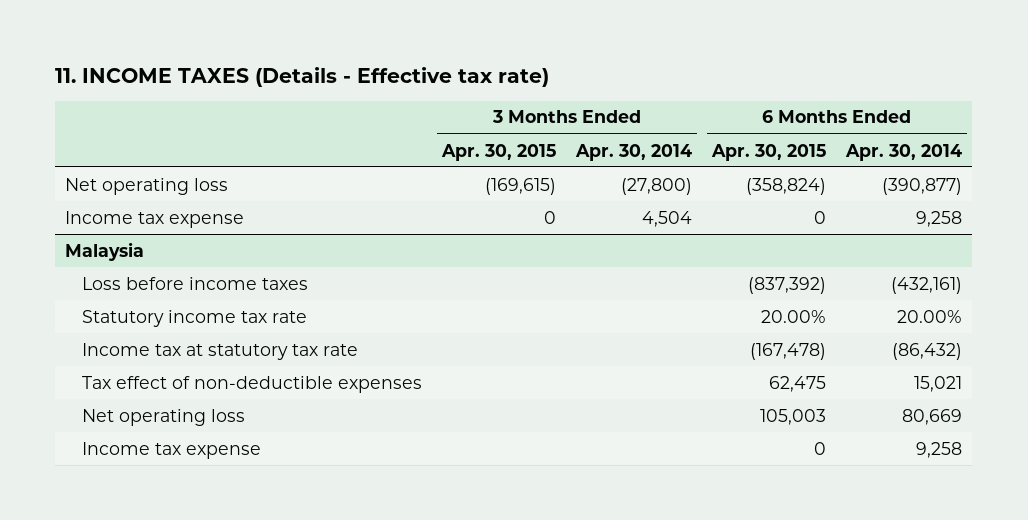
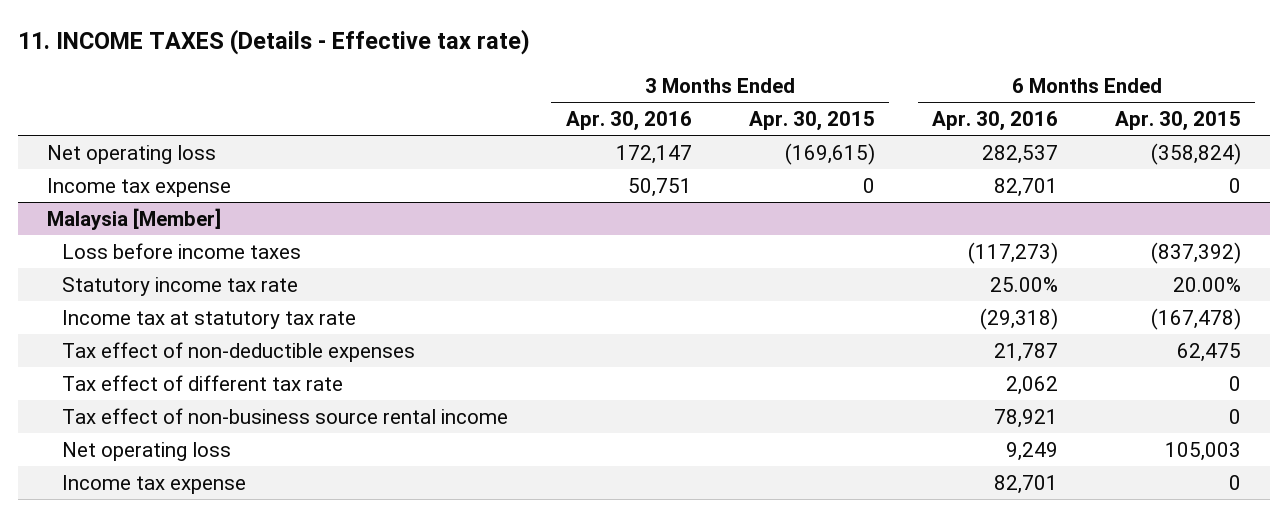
- | 3 Months Ended Apr. 30, 2015 | 3 Months Ended Apr. 30, 2014 | 6 Months Ended Apr. 30, 2015 | 6 Months Ended Apr. 30, 2014
+ | 3 Months Ended Apr. 30, 2016 | 3 Months Ended Apr. 30, 2015 | 6 Months Ended Apr. 30, 2016 | 6 Months Ended Apr. 30, 2015
- Malaysia
+ Malaysia [Member]
+ Tax effect of different tax rate | | | 2,062 | 0
+ Tax effect of non-business source rental income | | | 78,921 | 0

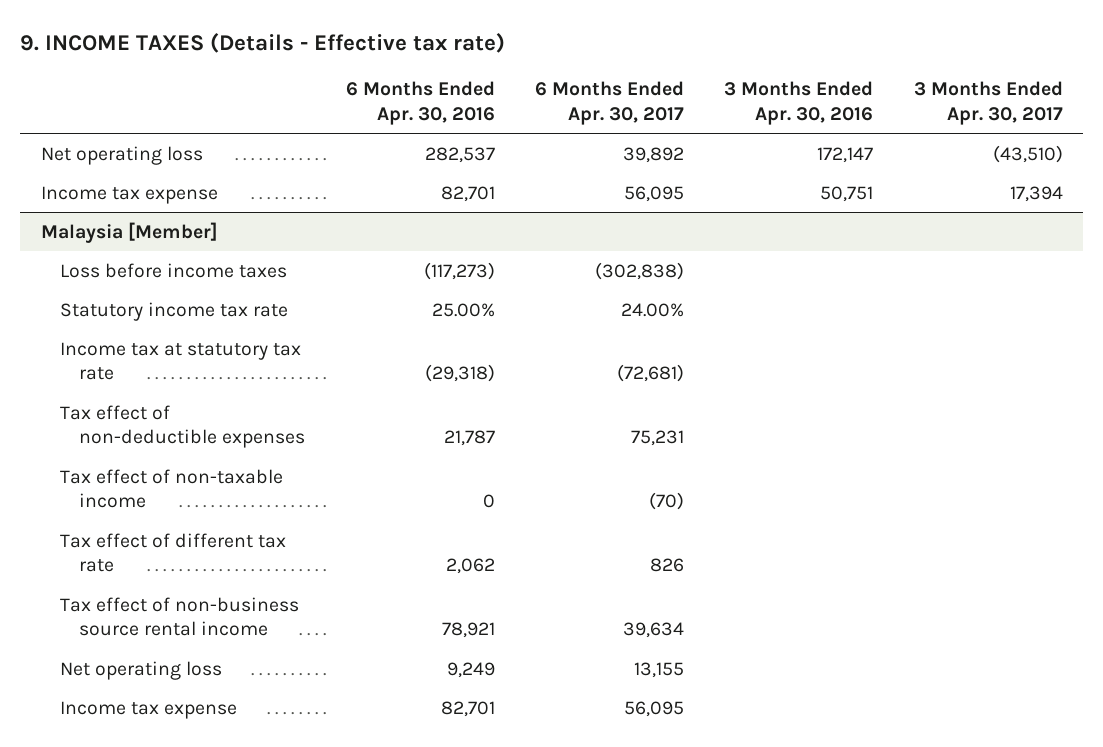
- 11. INCOME TAXES (Details - Effective tax rate)
+ 9. INCOME TAXES (Details - Effective tax rate)
- | 3 Months Ended Apr. 30, 2016 | 3 Months Ended Apr. 30, 2015 | 6 Months Ended Apr. 30, 2016 | 6 Months Ended Apr. 30, 2015
+ | 6 Months Ended Apr. 30, 2016 | 6 Months Ended Apr. 30, 2017 | 3 Months Ended Apr. 30, 2016 | 3 Months Ended Apr. 30, 2017
@ Malaysia [Member]
+ Tax effect of non-taxable income | 0 | (70) | |

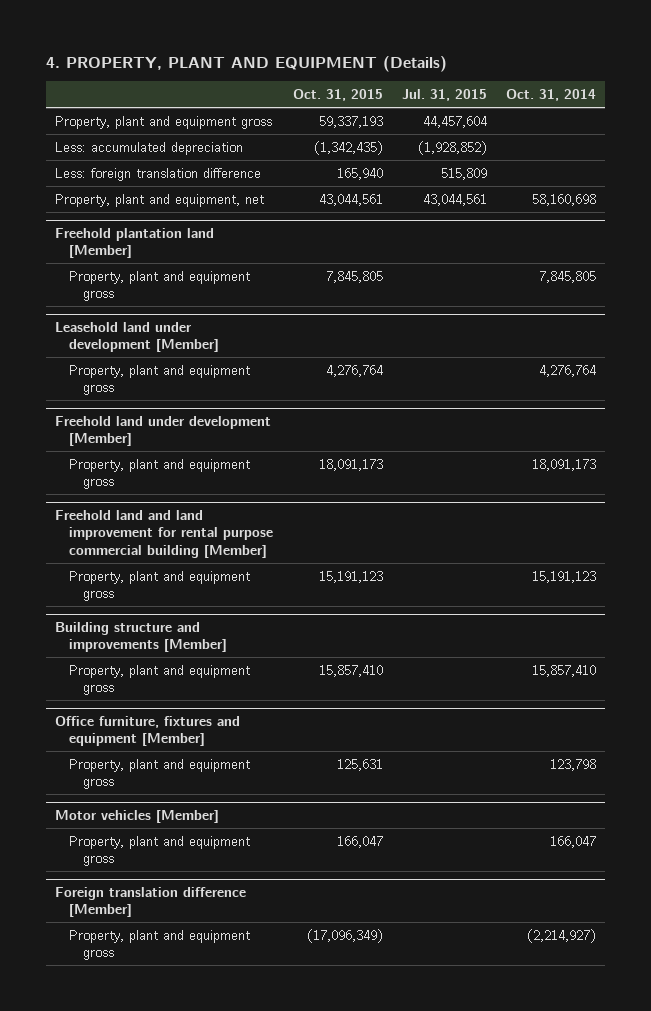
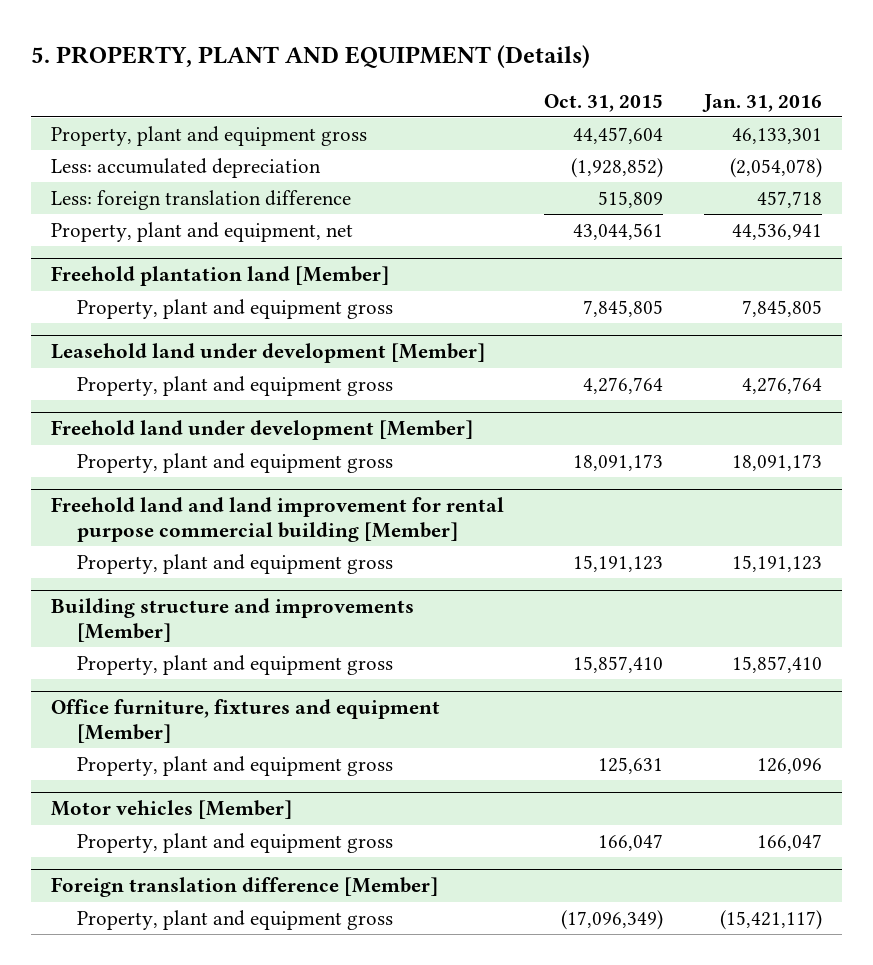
- 4. PROPERTY, PLANT AND EQUIPMENT (Details)
+ 5. PROPERTY, PLANT AND EQUIPMENT (Details)
- | Oct. 31, 2015 | Jul. 31, 2015 | Oct. 31, 2014
+ | Oct. 31, 2015 | Jan. 31, 2016
- Property, plant and equipment gross | 59,337,193 | 44,457,604 |
- Less: accumulated depreciation | (1,342,435) | (1,928,852) |
- Less: foreign translation difference | 165,940 | 515,809 |
+ Property, plant and equipment gross | 44,457,604 | 46,133,301
+ Less: accumulated depreciation | (1,928,852) | (2,054,078)
+ Less: foreign translation difference | 515,809 | 457,718

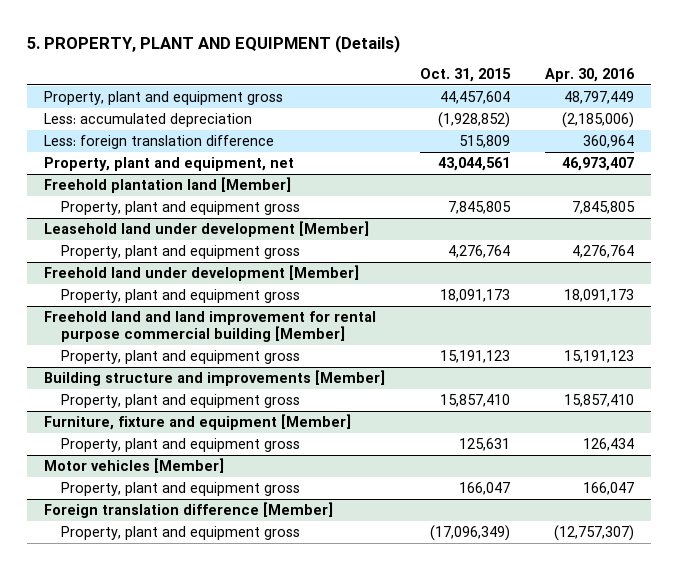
- | Oct. 31, 2015 | Jan. 31, 2016
+ | Oct. 31, 2015 | Apr. 30, 2016
- Office furniture, fixtures and equipment [Member]
+ Furniture, fixture and equipment [Member]

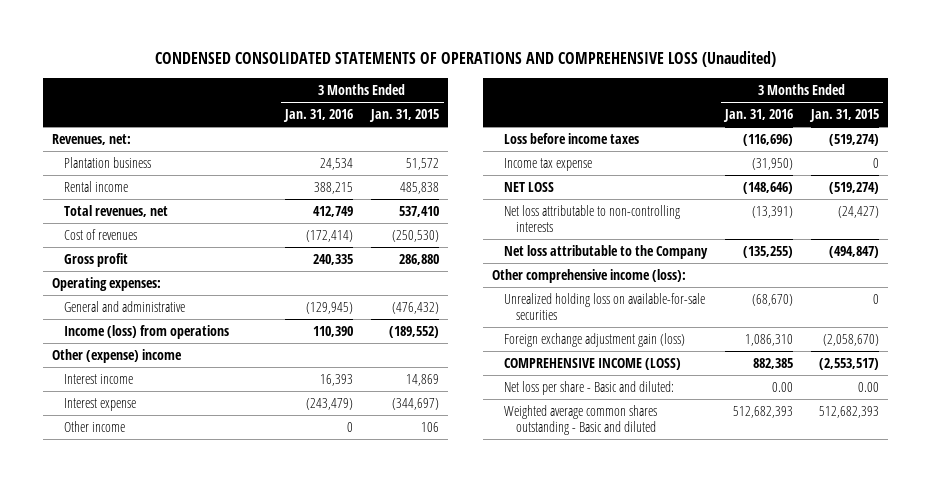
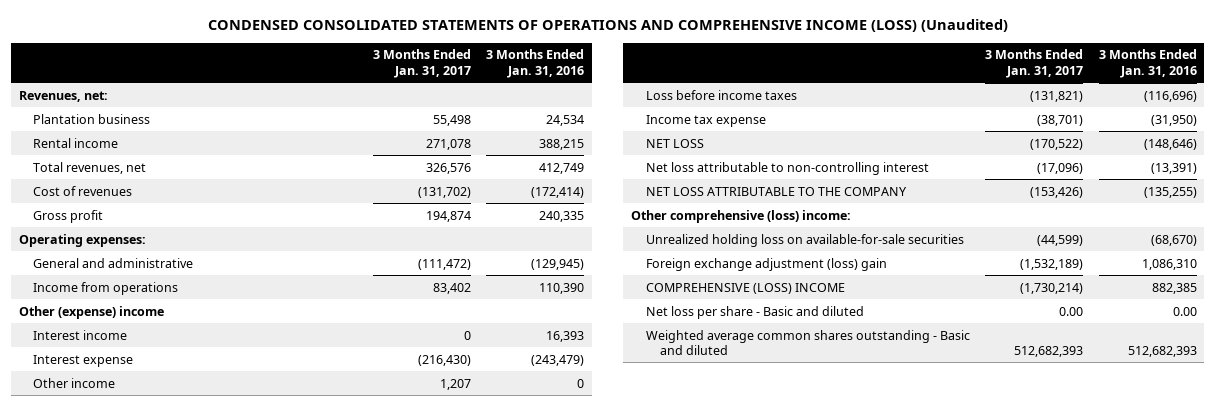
- CONDENSED CONSOLIDATED STATEMENTS OF OPERATIONS AND COMPREHENSIVE LOSS (Unaudited)
+ CONDENSED CONSOLIDATED STATEMENTS OF OPERATIONS AND COMPREHENSIVE INCOME (LOSS) (Unaudited)
- | 3 Months Ended Jan. 31, 2016 | 3 Months Ended Jan. 31, 2015
+ | 3 Months Ended Jan. 31, 2017 | 3 Months Ended Jan. 31, 2016
- Income (loss) from operations | 110,390 | (189,552)
+ Income from operations | 83,402 | 110,390
- Net loss attributable to non-controlling interests | (13,391) | (24,427)
- Net loss attributable to the Company | (135,255) | (494,847)
- Other comprehensive income (loss):
+ Net loss attributable to non-controlling interest | (17,096) | (13,391)
+ NET LOSS ATTRIBUTABLE TO THE COMPANY | (153,426) | (135,255)
+ Other comprehensive (loss) income:
- Foreign exchange adjustment gain (loss) | 1,086,310 | (2,058,670)
- COMPREHENSIVE INCOME (LOSS) | 882,385 | (2,553,517)
- Net loss per share - Basic and diluted: | 0.00 | 0.00
+ Foreign exchange adjustment (loss) gain | (1,532,189) | 1,086,310
+ COMPREHENSIVE (LOSS) INCOME | (1,730,214) | 882,385
+ Net loss per share - Basic and diluted | 0.00 | 0.00

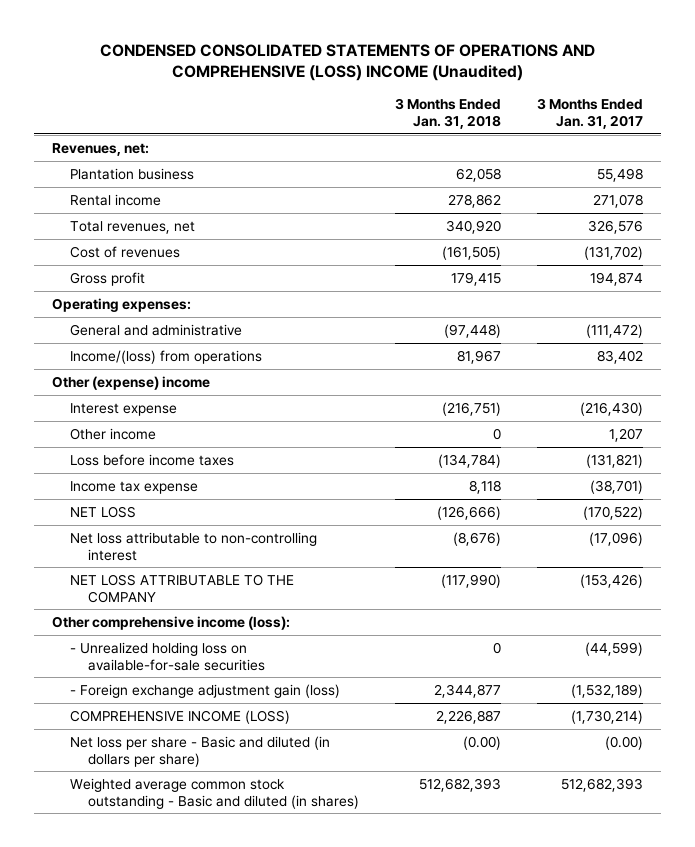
- CONDENSED CONSOLIDATED STATEMENTS OF OPERATIONS AND COMPREHENSIVE INCOME (LOSS) (Unaudited)
+ CONDENSED CONSOLIDATED STATEMENTS OF OPERATIONS AND COMPREHENSIVE (LOSS) INCOME (Unaudited)
- | 3 Months Ended Jan. 31, 2017 | 3 Months Ended Jan. 31, 2016
+ | 3 Months Ended Jan. 31, 2018 | 3 Months Ended Jan. 31, 2017
- Income from operations | 83,402 | 110,390
+ Income/(loss) from operations | 81,967 | 83,402
- Interest income | 0 | 16,393
- Other comprehensive (loss) income:
- Unrealized holding loss on available-for-sale securities | (44,599) | (68,670)
- Foreign exchange adjustment (loss) gain | (1,532,189) | 1,086,310
- COMPREHENSIVE (LOSS) INCOME | (1,730,214) | 882,385
- Net loss per share - Basic and diluted | 0.00 | 0.00
- Weighted average common shares outstanding - Basic and diluted | 512,682,393 | 512,682,393
+ Other comprehensive income (loss):
+ - Unrealized holding loss on available-for-sale securities | 0 | (44,599)
+ - Foreign exchange adjustment gain (loss) | 2,344,877 | (1,532,189)
+ COMPREHENSIVE INCOME (LOSS) | 2,226,887 | (1,730,214)
+ Net loss per share - Basic and diluted (in dollars per share) | (0.00) | (0.00)
+ Weighted average common stock outstanding - Basic and diluted (in shares) | 512,682,393 | 512,682,393

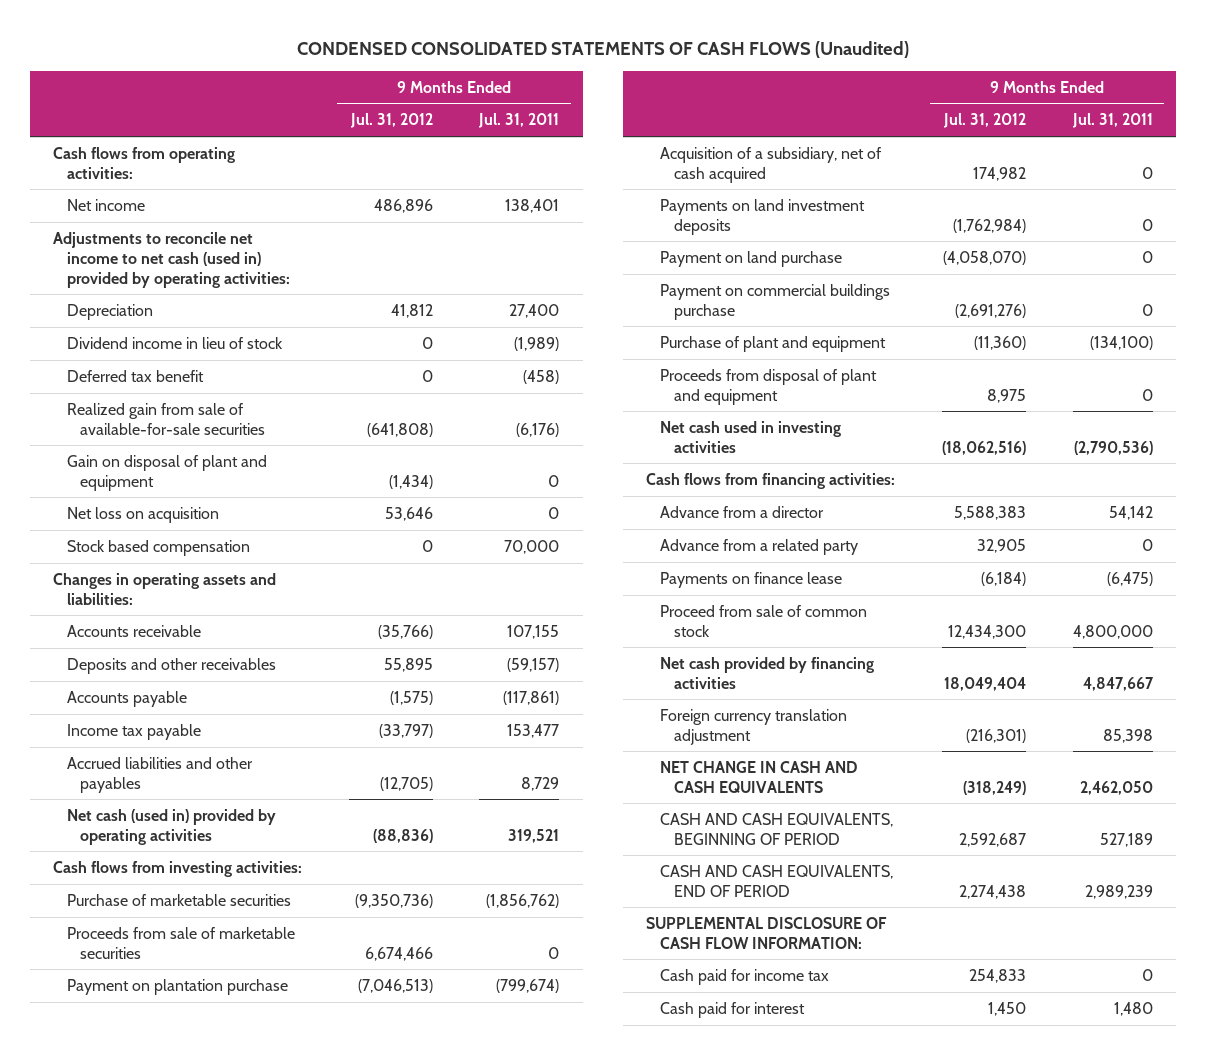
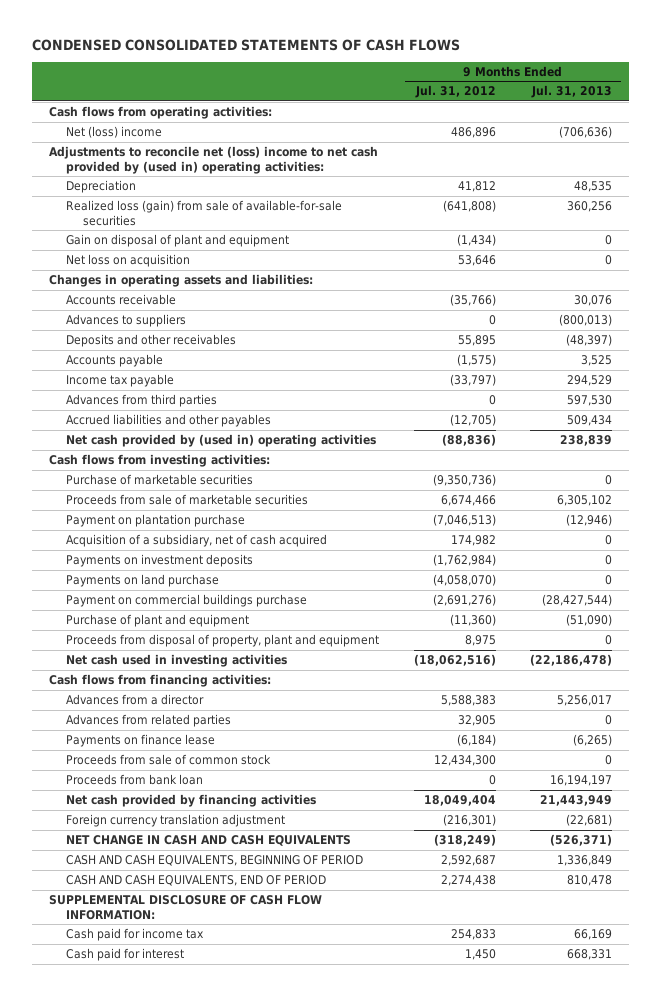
- CONDENSED CONSOLIDATED STATEMENTS OF CASH FLOWS (Unaudited)
+ CONDENSED CONSOLIDATED STATEMENTS OF CASH FLOWS
- | 9 Months Ended Jul. 31, 2012 | 9 Months Ended Jul. 31, 2011
+ | 9 Months Ended Jul. 31, 2012 | 9 Months Ended Jul. 31, 2013
- Net income | 486,896 | 138,401
- Adjustments to reconcile net income to net cash (used in) provided by operating activities:
+ Net (loss) income | 486,896 | (706,636)
+ Adjustments to reconcile net (loss) income to net cash provided by (used in) operating activities:
- Dividend income in lieu of stock | 0 | (1,989)
- Deferred tax benefit | 0 | (458)
- Realized gain from sale of available-for-sale securities | (641,808) | (6,176)
+ Realized loss (gain) from sale of available-for-sale securities | (641,808) | 360,256
- Stock based compensation | 0 | 70,000
+ Advances to suppliers | 0 | (800,013)
+ Advances from third parties | 0 | 597,530
- Net cash (used in) provided by operating activities | (88,836) | 319,521
+ Net cash provided by (used in) operating activities | (88,836) | 238,839
- Payments on land investment deposits | (1,762,984) | 0
- Payment on land purchase | (4,058,070) | 0
+ Payments on investment deposits | (1,762,984) | 0
+ Payments on land purchase | (4,058,070) | 0
- Proceeds from disposal of plant and equipment | 8,975 | 0
+ Proceeds from disposal of property, plant and equipment | 8,975 | 0
- Advance from a director | 5,588,383 | 54,142
- Advance from a related party | 32,905 | 0
+ Advances from a director | 5,588,383 | 5,256,017
+ Advances from related parties | 32,905 | 0
- Proceed from sale of common stock | 12,434,300 | 4,800,000
+ Proceeds from sale of common stock | 12,434,300 | 0
+ Proceeds from bank loan | 0 | 16,194,197

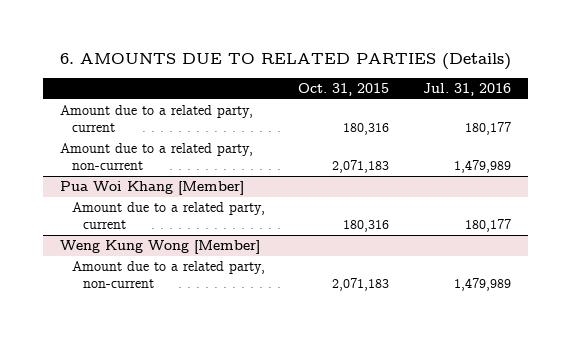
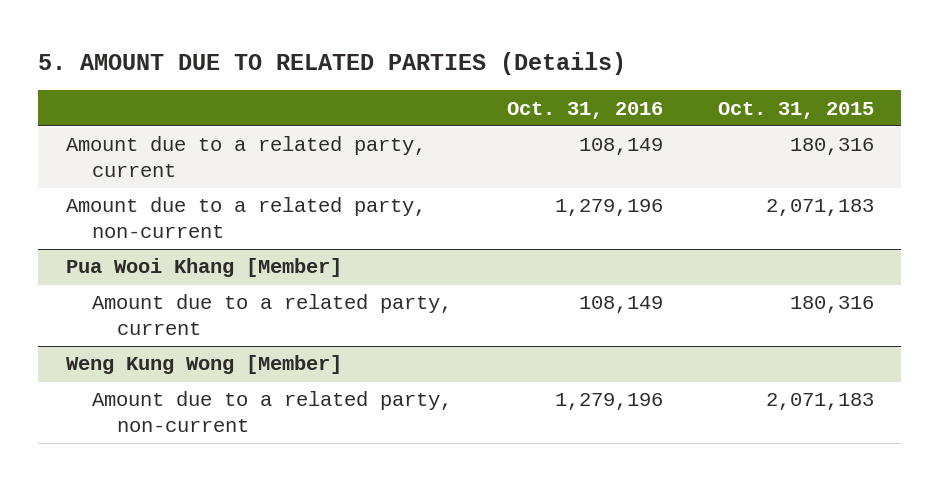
- 6. AMOUNTS DUE TO RELATED PARTIES (Details)
+ 5. AMOUNT DUE TO RELATED PARTIES (Details)
- | Oct. 31, 2015 | Jul. 31, 2016
+ | Oct. 31, 2016 | Oct. 31, 2015
- Pua Woi Khang [Member]
+ Pua Wooi Khang [Member]

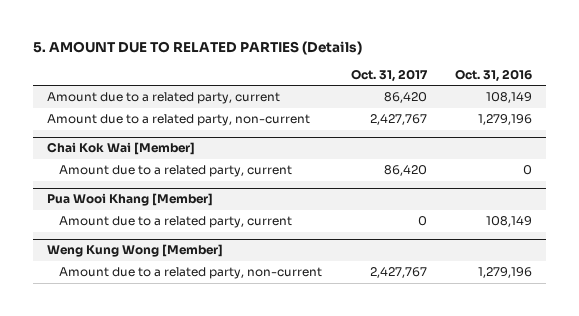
- | Oct. 31, 2016 | Oct. 31, 2015
+ | Oct. 31, 2017 | Oct. 31, 2016
+ Chai Kok Wai [Member]
+ Amount due to a related party, current | 86,420 | 0

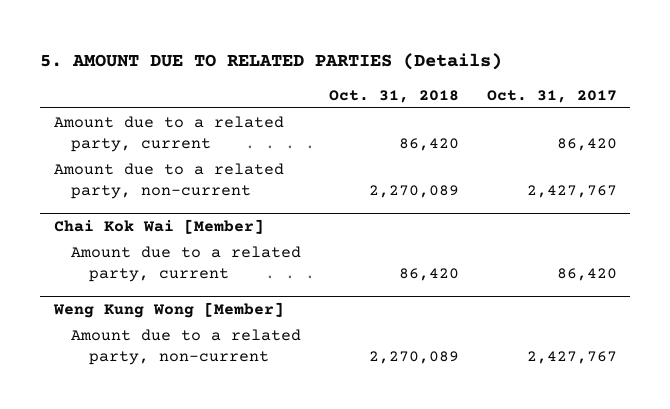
- | Oct. 31, 2017 | Oct. 31, 2016
+ | Oct. 31, 2018 | Oct. 31, 2017
- Pua Wooi Khang [Member]
- Amount due to a related party, current | 0 | 108,149

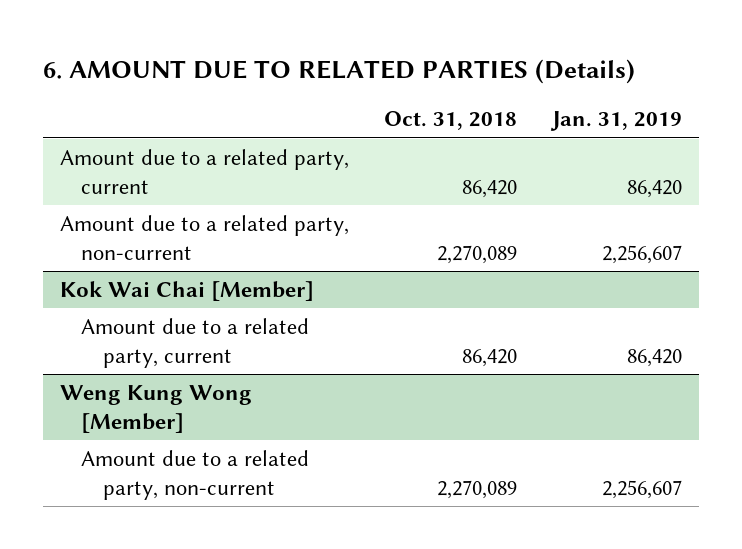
- 5. AMOUNT DUE TO RELATED PARTIES (Details)
+ 6. AMOUNT DUE TO RELATED PARTIES (Details)
- | Oct. 31, 2018 | Oct. 31, 2017
+ | Oct. 31, 2018 | Jan. 31, 2019
- Chai Kok Wai [Member]
+ Kok Wai Chai [Member]

